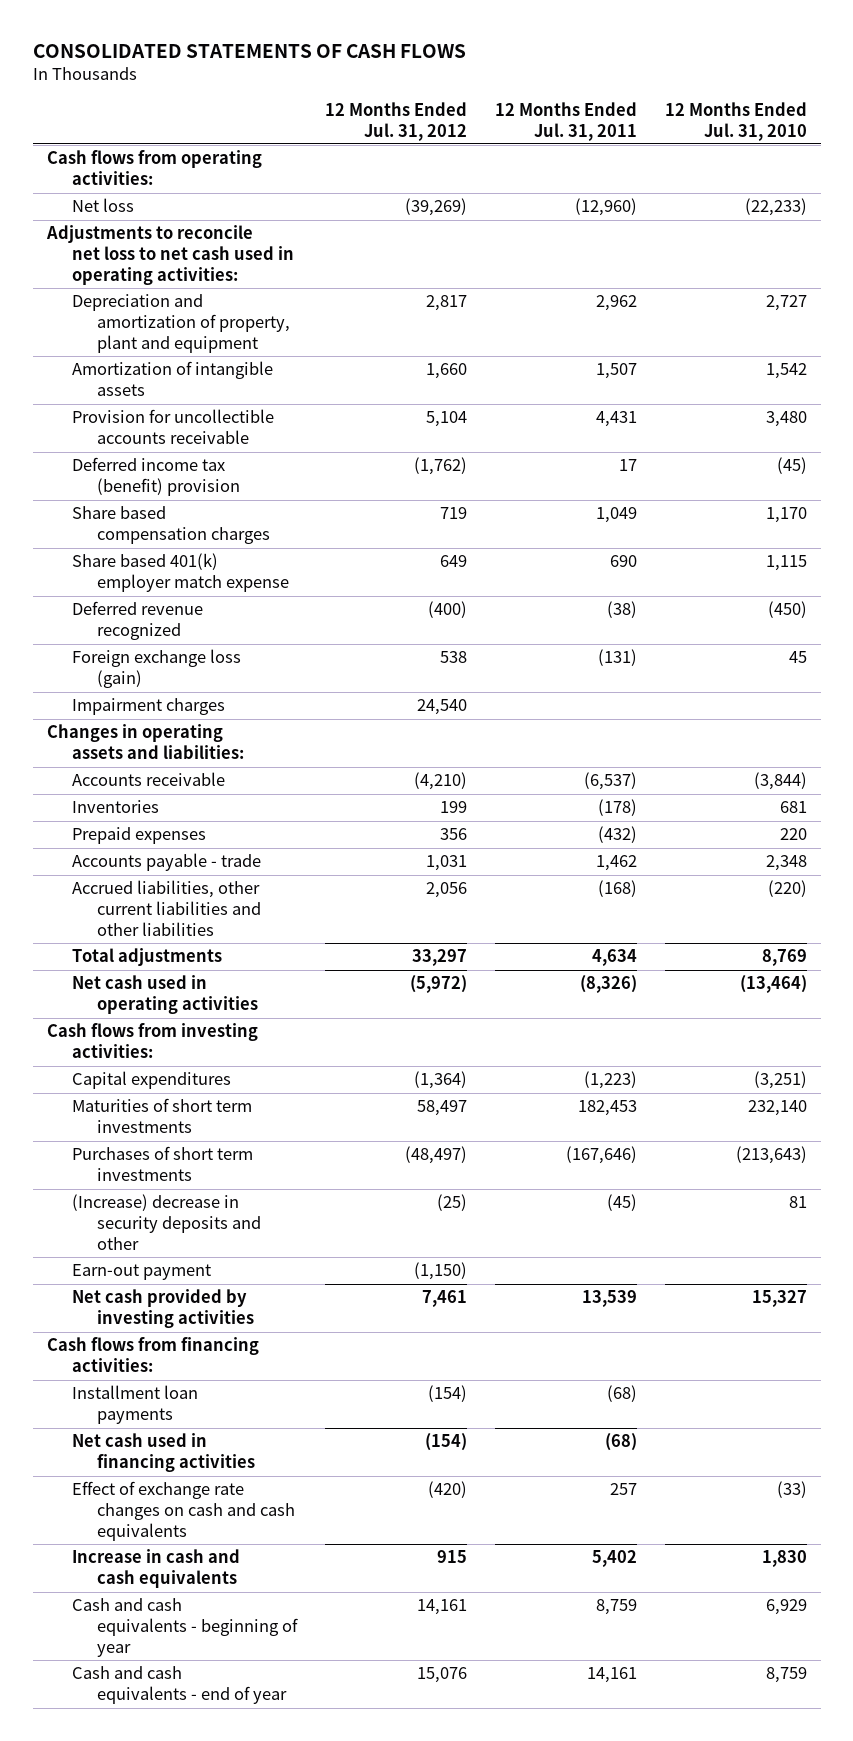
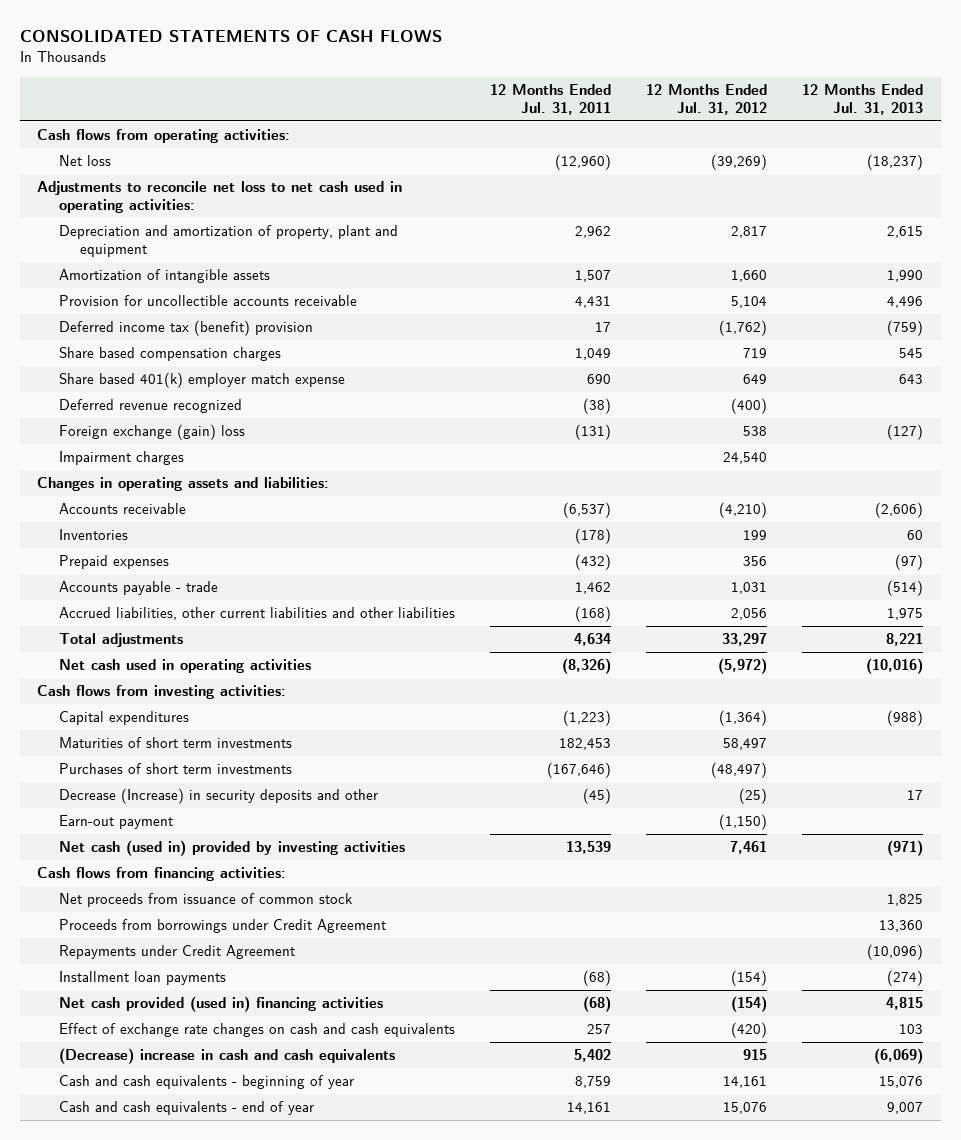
- | 12 Months Ended Jul. 31, 2012 | 12 Months Ended Jul. 31, 2011 | 12 Months Ended Jul. 31, 2010
+ | 12 Months Ended Jul. 31, 2011 | 12 Months Ended Jul. 31, 2012 | 12 Months Ended Jul. 31, 2013
- Foreign exchange loss (gain) | 538 | (131) | 45
+ Foreign exchange (gain) loss | (131) | 538 | (127)
- (Increase) decrease in security deposits and other | (25) | (45) | 81
+ Decrease (Increase) in security deposits and other | (45) | (25) | 17
- Net cash provided by investing activities | 7,461 | 13,539 | 15,327
+ Net cash (used in) provided by investing activities | 13,539 | 7,461 | (971)
+ Net proceeds from issuance of common stock | | | 1,825
+ Proceeds from borrowings under Credit Agreement | | | 13,360
+ Repayments under Credit Agreement | | | (10,096)
- Net cash used in financing activities | (154) | (68) |
+ Net cash provided (used in) financing activities | (68) | (154) | 4,815
- Increase in cash and cash equivalents | 915 | 5,402 | 1,830
+ (Decrease) increase in cash and cash equivalents | 5,402 | 915 | (6,069)

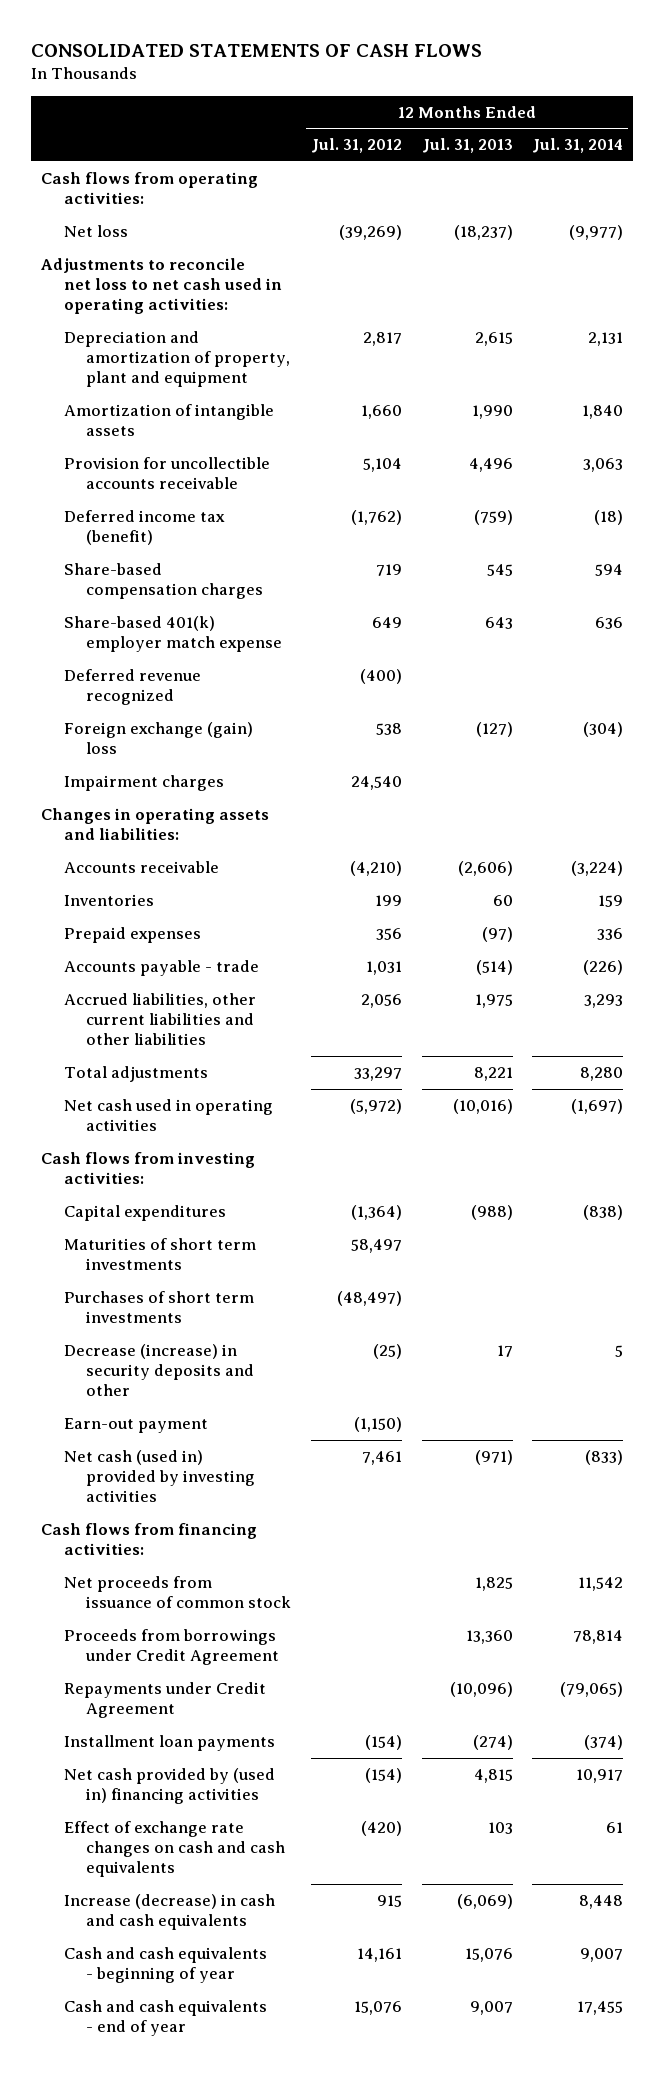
- | 12 Months Ended Jul. 31, 2011 | 12 Months Ended Jul. 31, 2012 | 12 Months Ended Jul. 31, 2013
+ | 12 Months Ended Jul. 31, 2012 | 12 Months Ended Jul. 31, 2013 | 12 Months Ended Jul. 31, 2014
- Deferred income tax (benefit) provision | 17 | (1,762) | (759)
- Share based compensation charges | 1,049 | 719 | 545
- Share based 401(k) employer match expense | 690 | 649 | 643
+ Deferred income tax (benefit) | (1,762) | (759) | (18)
+ Share-based compensation charges | 719 | 545 | 594
+ Share-based 401(k) employer match expense | 649 | 643 | 636
- Decrease (Increase) in security deposits and other | (45) | (25) | 17
+ Decrease (increase) in security deposits and other | (25) | 17 | 5
- Net cash provided (used in) financing activities | (68) | (154) | 4,815
+ Net cash provided by (used in) financing activities | (154) | 4,815 | 10,917
- (Decrease) increase in cash and cash equivalents | 5,402 | 915 | (6,069)
+ Increase (decrease) in cash and cash equivalents | 915 | (6,069) | 8,448

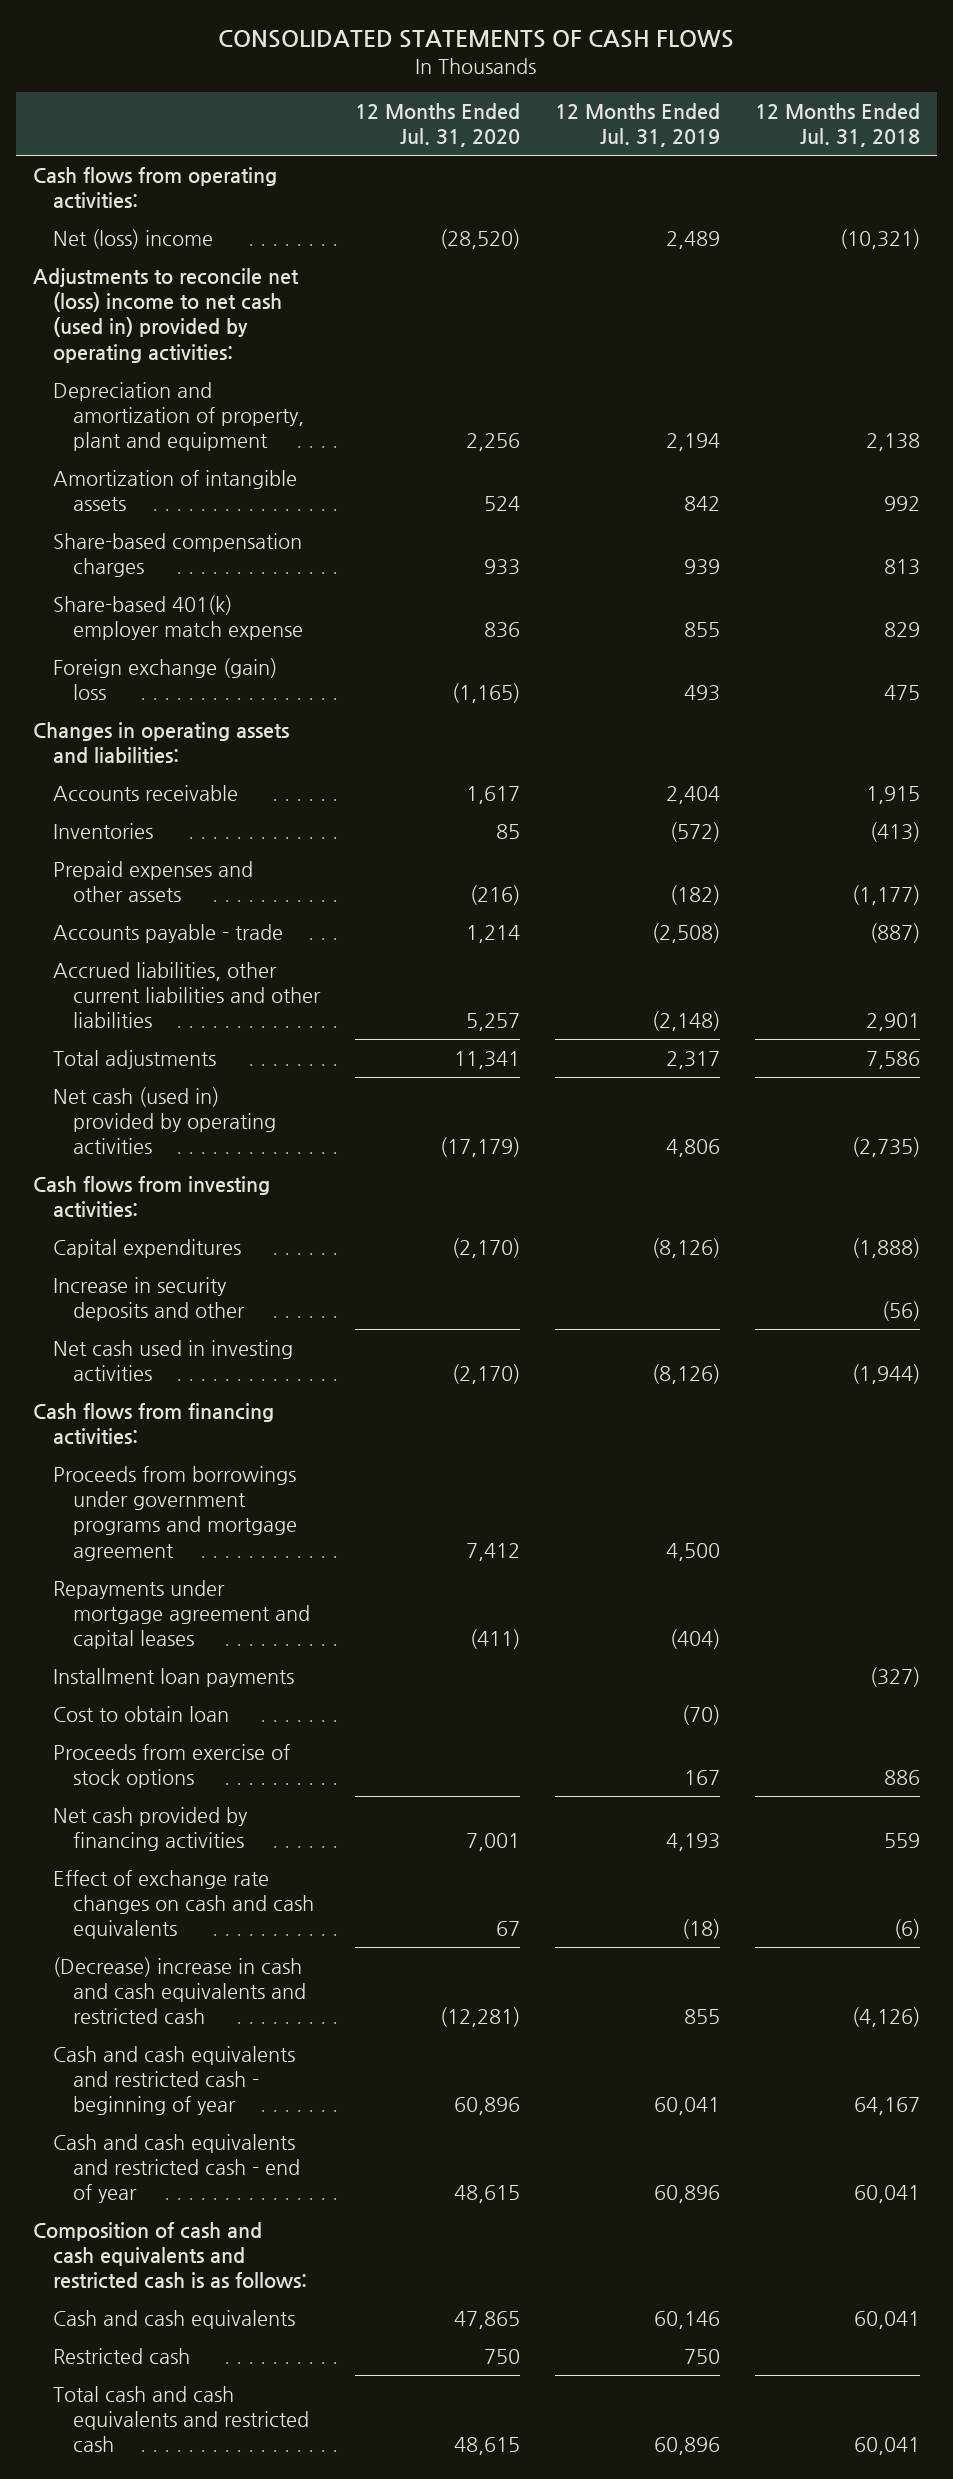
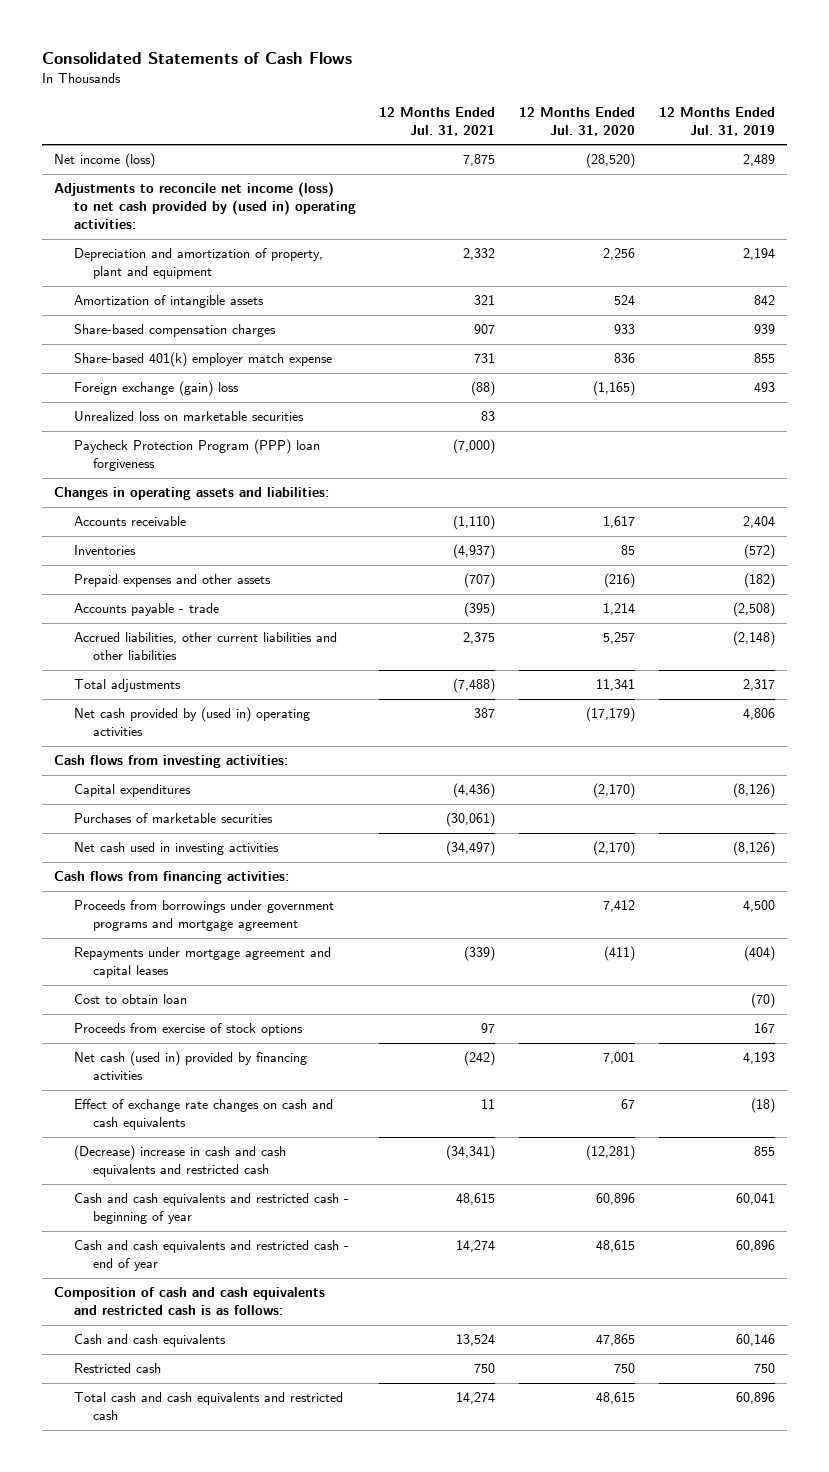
- CONSOLIDATED STATEMENTS OF CASH FLOWS
+ Consolidated Statements of Cash Flows
- | 12 Months Ended Jul. 31, 2020 | 12 Months Ended Jul. 31, 2019 | 12 Months Ended Jul. 31, 2018
+ | 12 Months Ended Jul. 31, 2021 | 12 Months Ended Jul. 31, 2020 | 12 Months Ended Jul. 31, 2019
- Cash flows from operating activities:
- Net (loss) income | (28,520) | 2,489 | (10,321)
- Adjustments to reconcile net (loss) income to net cash (used in) provided by operating activities:
+ Net income (loss) | 7,875 | (28,520) | 2,489
+ Adjustments to reconcile net income (loss) to net cash provided by (used in) operating activities:
+ Unrealized loss on marketable securities | 83 | |
+ Paycheck Protection Program (PPP) loan forgiveness | (7,000) | |
- Net cash (used in) provided by operating activities | (17,179) | 4,806 | (2,735)
+ Net cash provided by (used in) operating activities | 387 | (17,179) | 4,806
- Increase in security deposits and other | | | (56)
+ Purchases of marketable securities | (30,061) | |
- Installment loan payments | | | (327)
- Net cash provided by financing activities | 7,001 | 4,193 | 559
+ Net cash (used in) provided by financing activities | (242) | 7,001 | 4,193

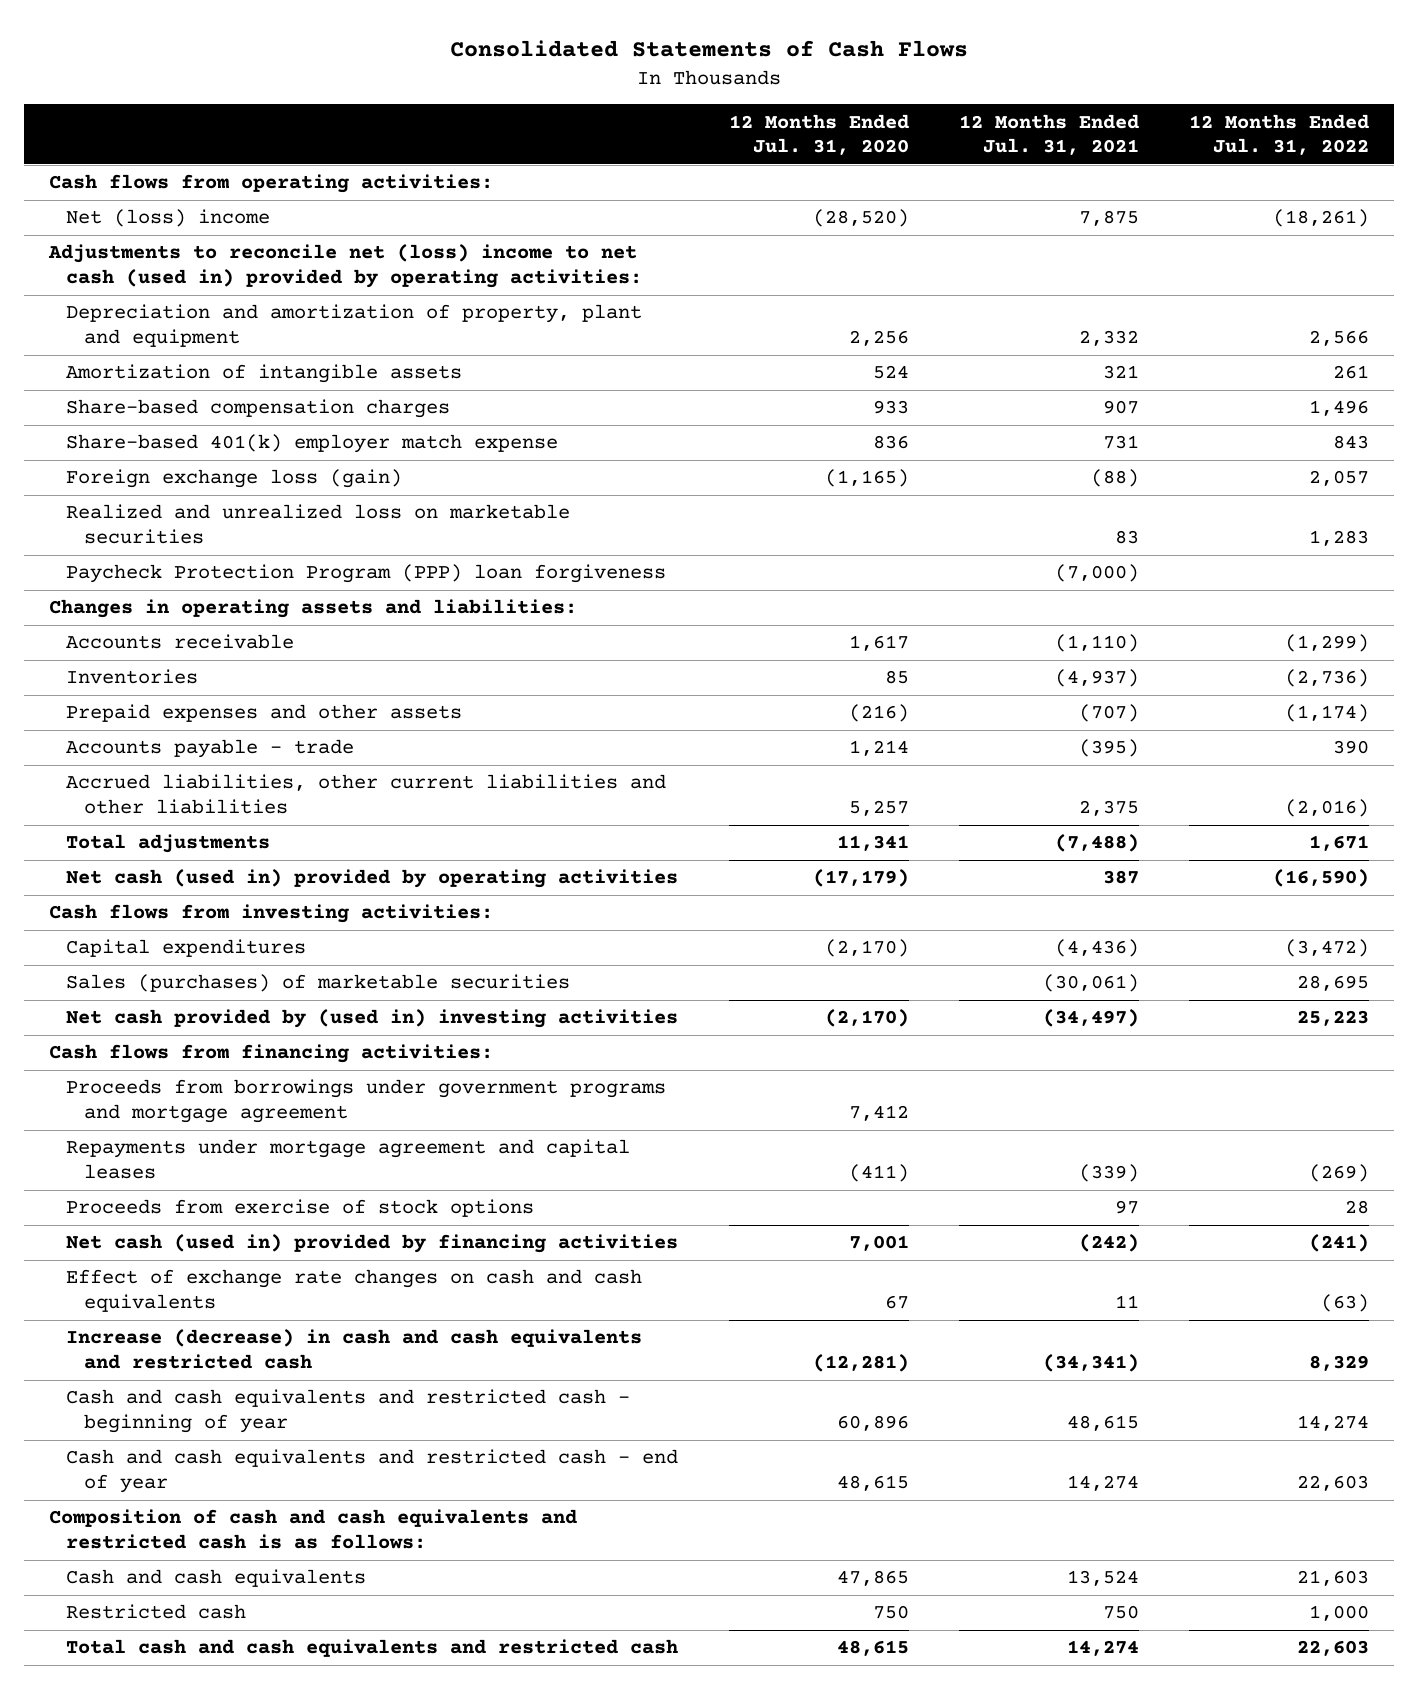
- | 12 Months Ended Jul. 31, 2021 | 12 Months Ended Jul. 31, 2020 | 12 Months Ended Jul. 31, 2019
+ | 12 Months Ended Jul. 31, 2020 | 12 Months Ended Jul. 31, 2021 | 12 Months Ended Jul. 31, 2022
- Net income (loss) | 7,875 | (28,520) | 2,489
- Adjustments to reconcile net income (loss) to net cash provided by (used in) operating activities:
+ Cash flows from operating activities:
+ Net (loss) income | (28,520) | 7,875 | (18,261)
+ Adjustments to reconcile net (loss) income to net cash (used in) provided by operating activities:
- Foreign exchange (gain) loss | (88) | (1,165) | 493
- Unrealized loss on marketable securities | 83 | |
+ Foreign exchange loss (gain) | (1,165) | (88) | 2,057
+ Realized and unrealized loss on marketable securities | | 83 | 1,283
- Net cash provided by (used in) operating activities | 387 | (17,179) | 4,806
+ Net cash (used in) provided by operating activities | (17,179) | 387 | (16,590)
- Purchases of marketable securities | (30,061) | |
- Net cash used in investing activities | (34,497) | (2,170) | (8,126)
+ Sales (purchases) of marketable securities | | (30,061) | 28,695
+ Net cash provided by (used in) investing activities | (2,170) | (34,497) | 25,223
- Cost to obtain loan | | | (70)
- (Decrease) increase in cash and cash equivalents and restricted cash | (34,341) | (12,281) | 855
+ Increase (decrease) in cash and cash equivalents and restricted cash | (12,281) | (34,341) | 8,329

